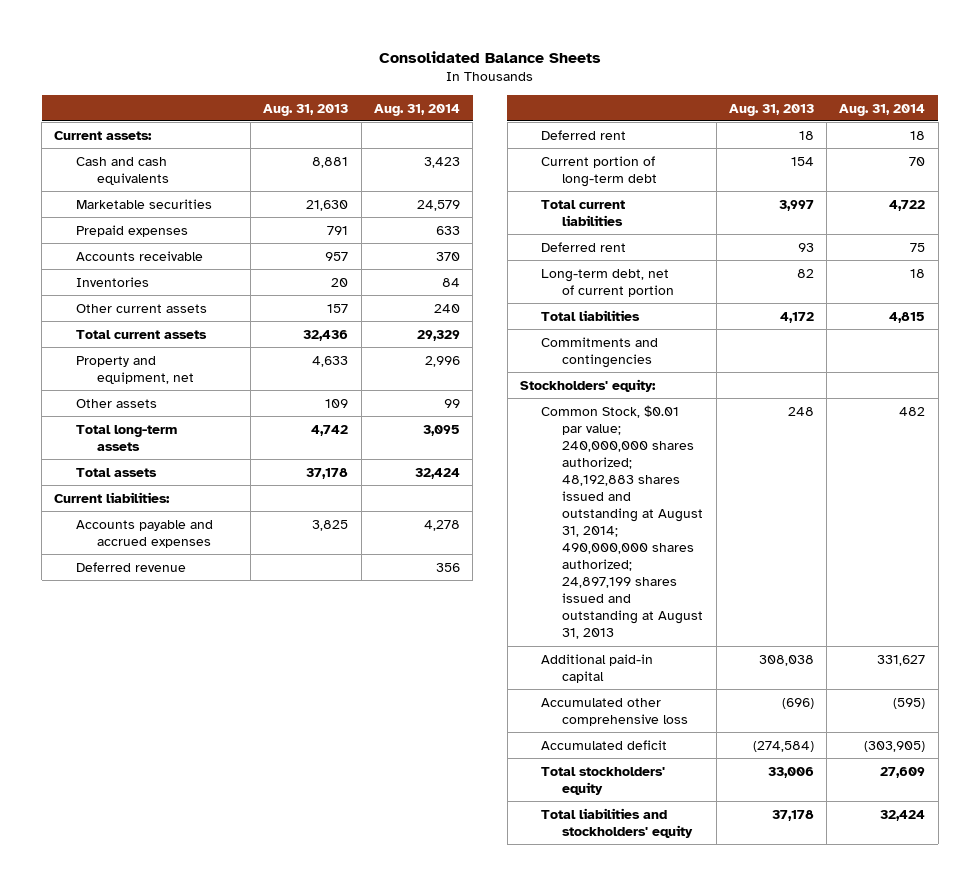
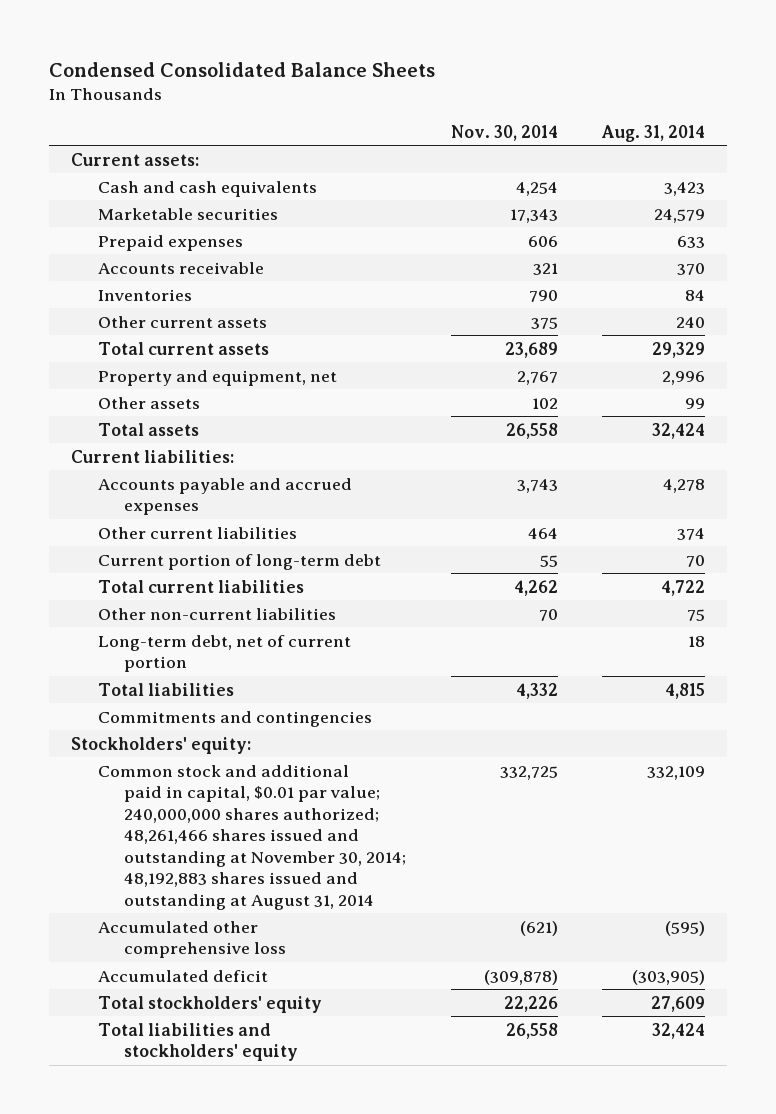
- Consolidated Balance Sheets
+ Condensed Consolidated Balance Sheets
- | Aug. 31, 2013 | Aug. 31, 2014
+ | Nov. 30, 2014 | Aug. 31, 2014
- Total long-term assets | 4,742 | 3,095
- Deferred revenue | | 356
- Deferred rent | 18 | 18
+ Other current liabilities | 464 | 374
- Deferred rent | 93 | 75
+ Other non-current liabilities | 70 | 75
- Common Stock, $0.01 par value; 240,000,000 shares authorized; 48,192,883 shares issued and outstanding at August 31, 2014; 490,000,000 shares authorized; 24,897,199 shares issued and outstanding at August 31, 2013 | 248 | 482
- Additional paid-in capital | 308,038 | 331,627
+ Common stock and additional paid in capital, $0.01 par value; 240,000,000 shares authorized; 48,261,466 shares issued and outstanding at November 30, 2014; 48,192,883 shares issued and outstanding at August 31, 2014 | 332,725 | 332,109

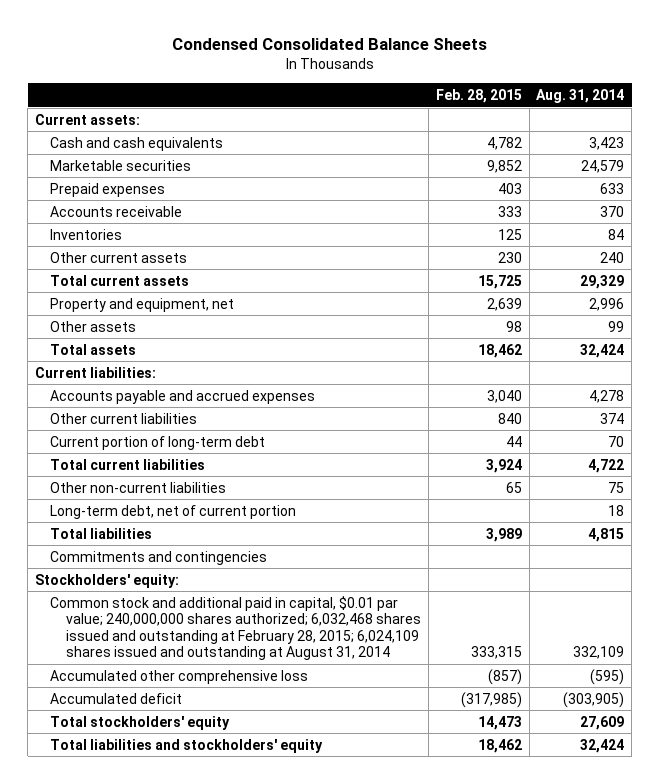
- | Nov. 30, 2014 | Aug. 31, 2014
+ | Feb. 28, 2015 | Aug. 31, 2014
- Common stock and additional paid in capital, $0.01 par value; 240,000,000 shares authorized; 48,261,466 shares issued and outstanding at November 30, 2014; 48,192,883 shares issued and outstanding at August 31, 2014 | 332,725 | 332,109
+ Common stock and additional paid in capital, $0.01 par value; 240,000,000 shares authorized; 6,032,468 shares issued and outstanding at February 28, 2015; 6,024,109 shares issued and outstanding at August 31, 2014 | 333,315 | 332,109

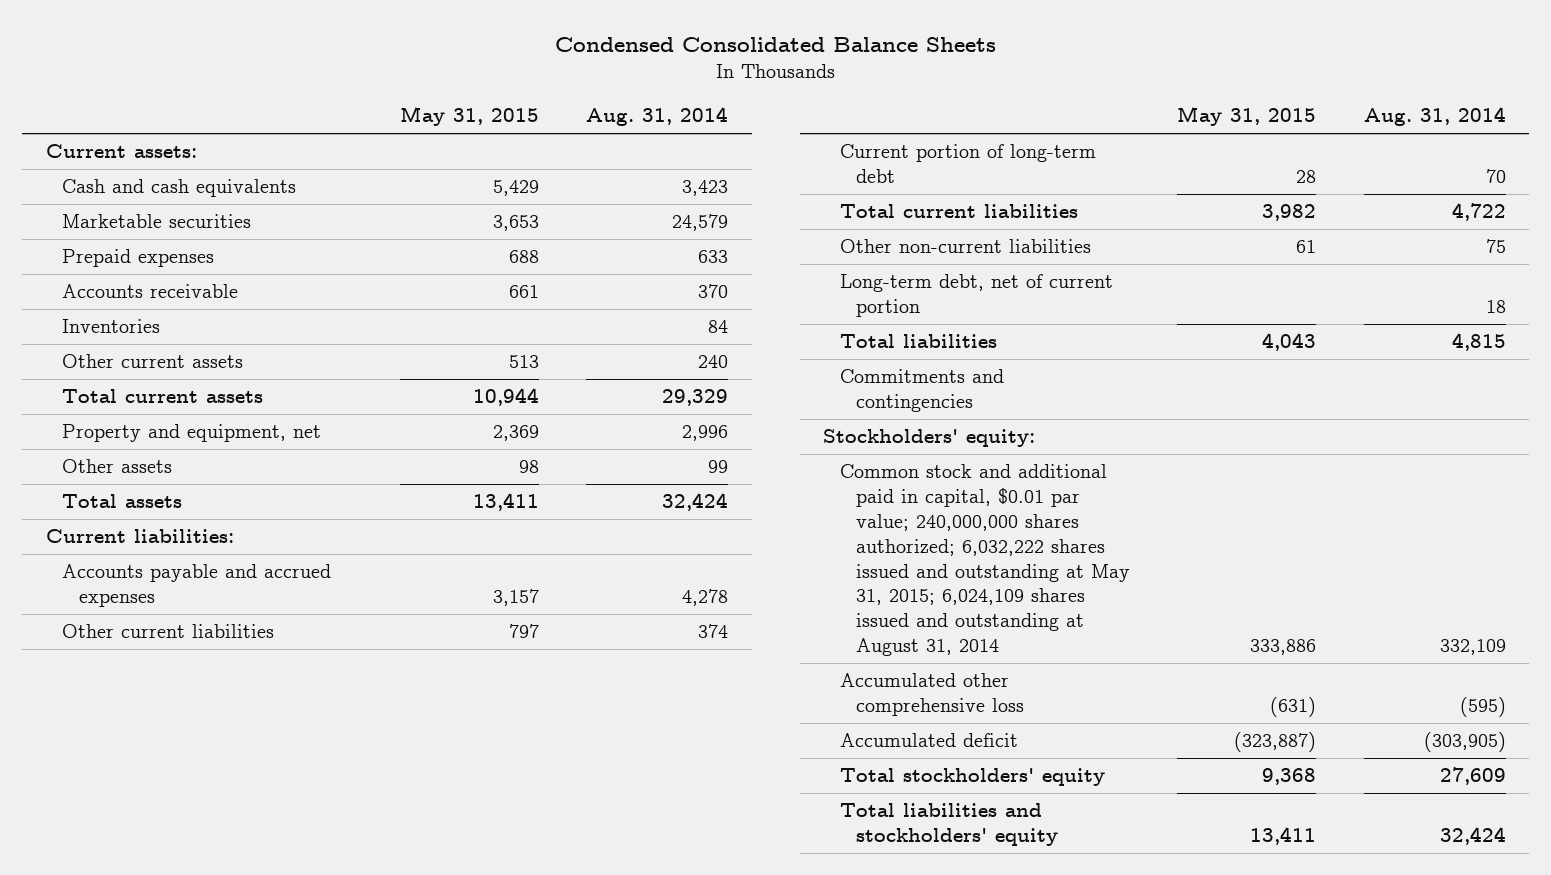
- | Feb. 28, 2015 | Aug. 31, 2014
+ | May 31, 2015 | Aug. 31, 2014
- Common stock and additional paid in capital, $0.01 par value; 240,000,000 shares authorized; 6,032,468 shares issued and outstanding at February 28, 2015; 6,024,109 shares issued and outstanding at August 31, 2014 | 333,315 | 332,109
+ Common stock and additional paid in capital, $0.01 par value; 240,000,000 shares authorized; 6,032,222 shares issued and outstanding at May 31, 2015; 6,024,109 shares issued and outstanding at August 31, 2014 | 333,886 | 332,109

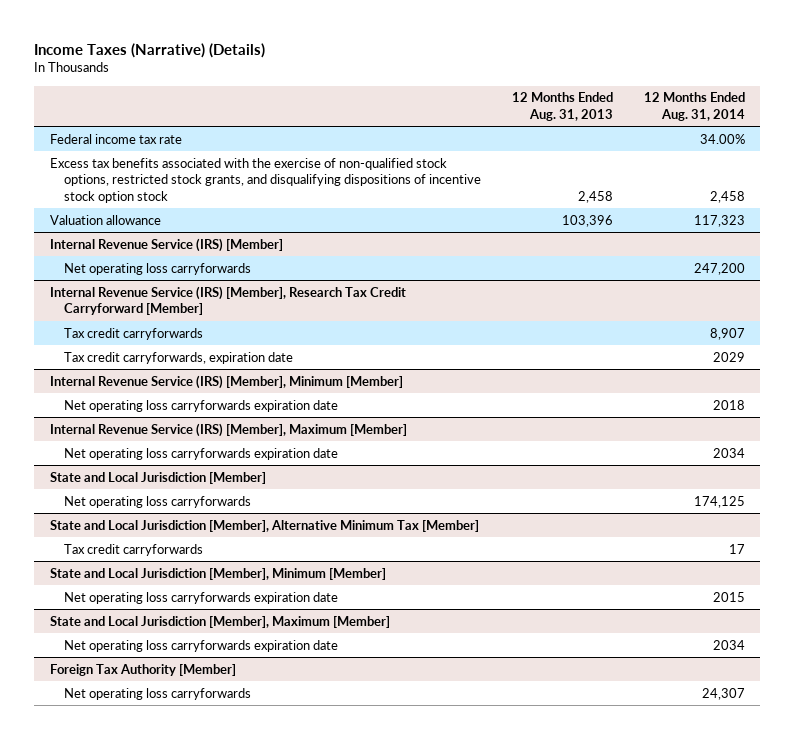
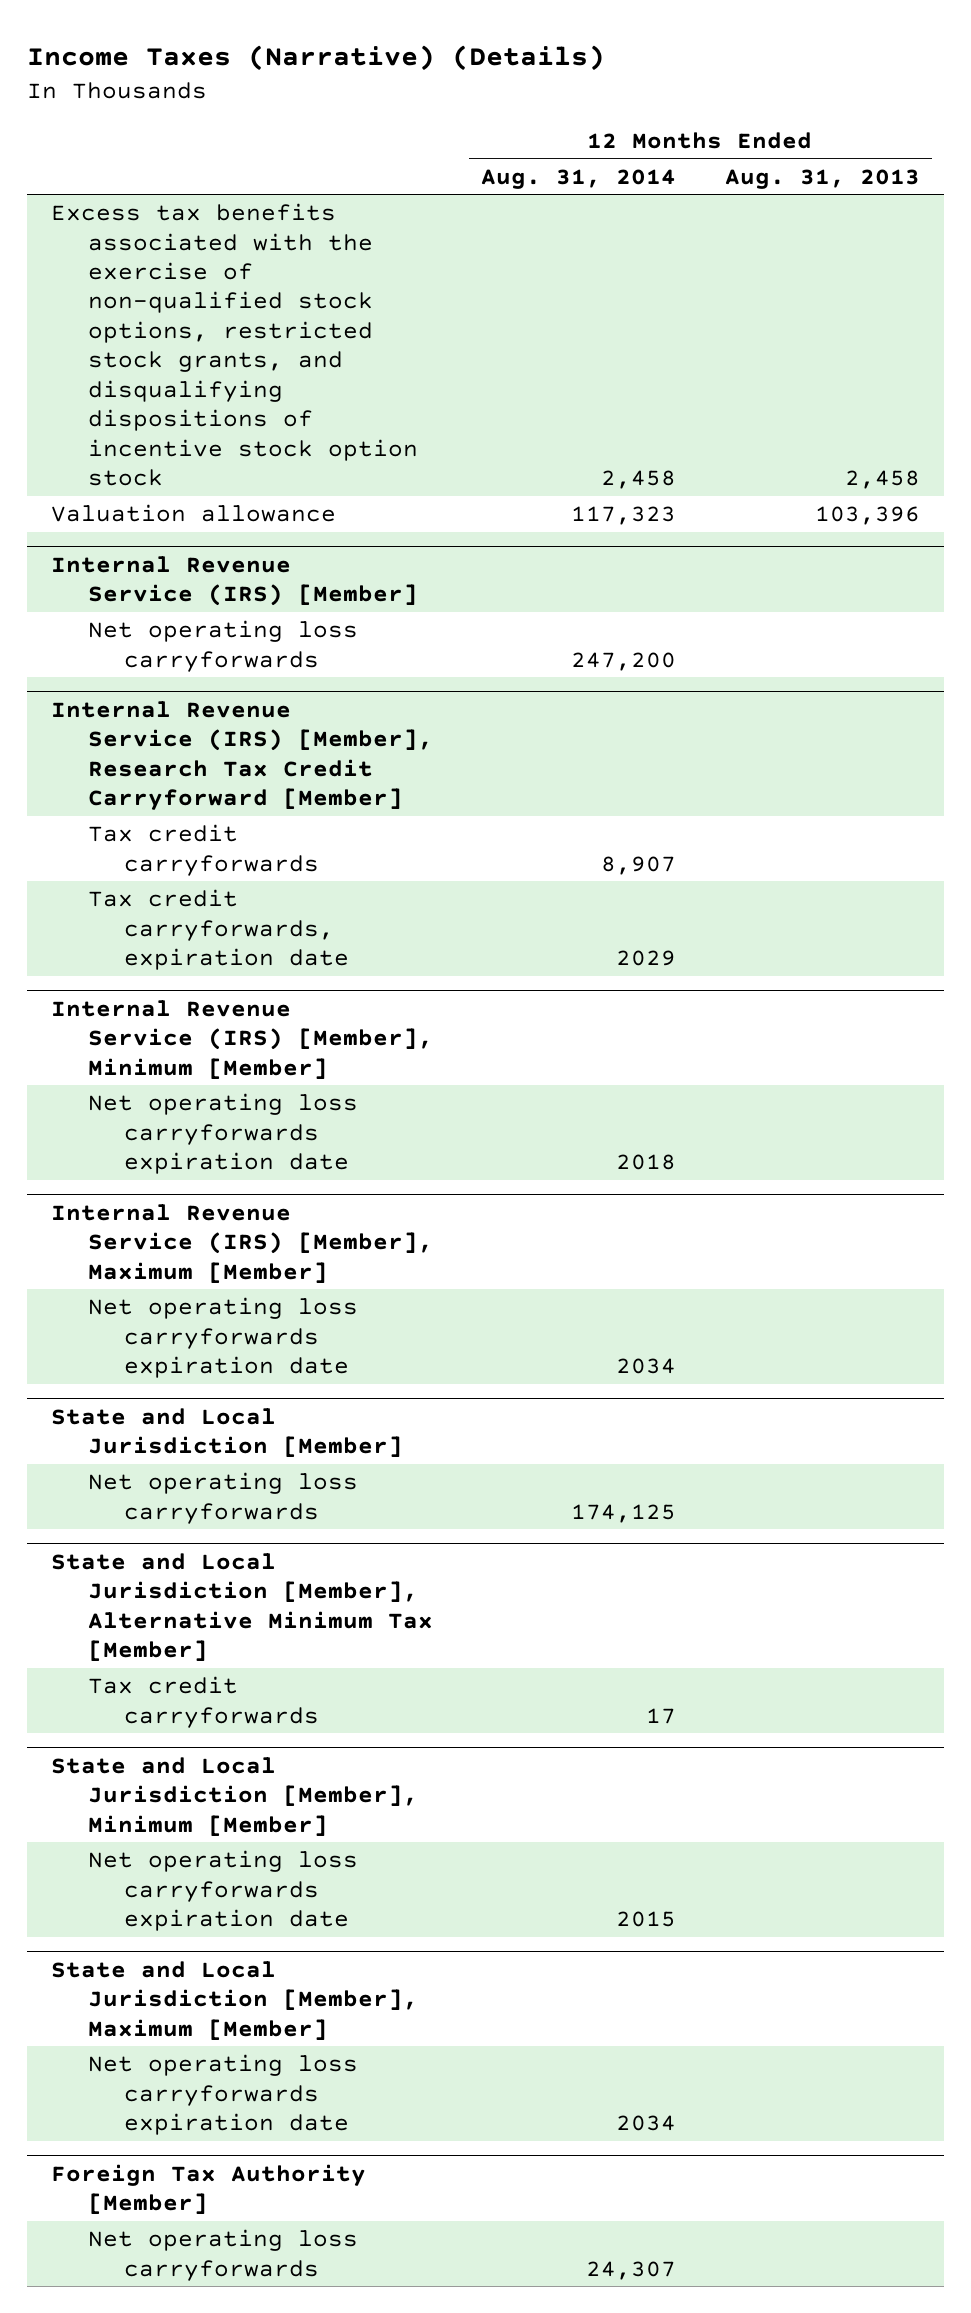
- | 12 Months Ended Aug. 31, 2013 | 12 Months Ended Aug. 31, 2014
+ | 12 Months Ended Aug. 31, 2014 | 12 Months Ended Aug. 31, 2013
- Federal income tax rate | | 34.00%

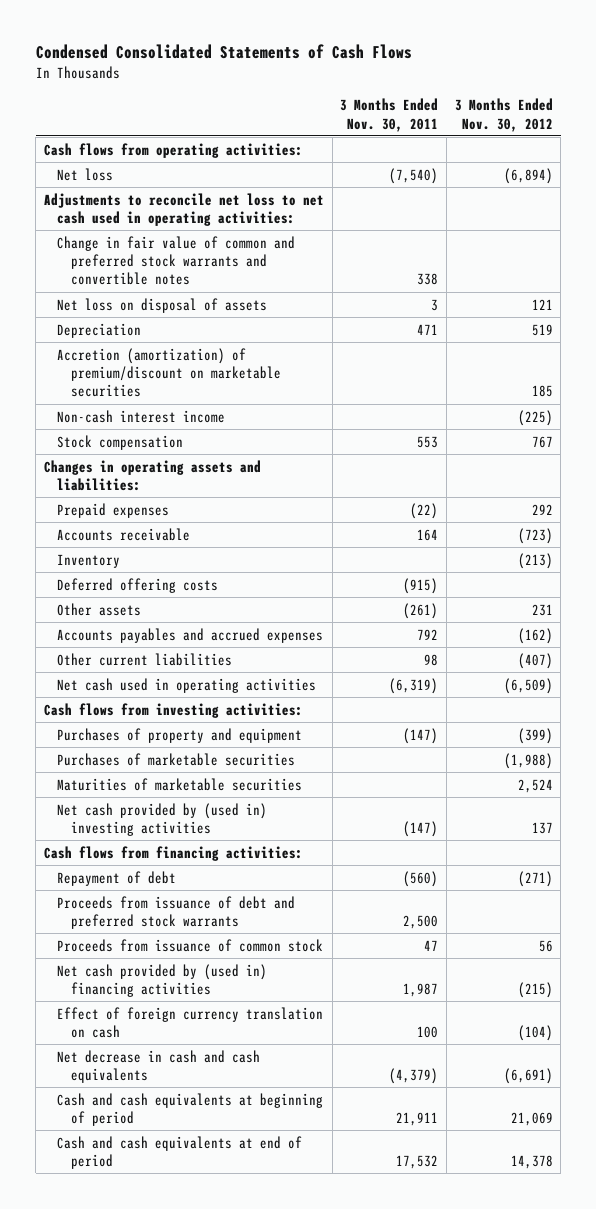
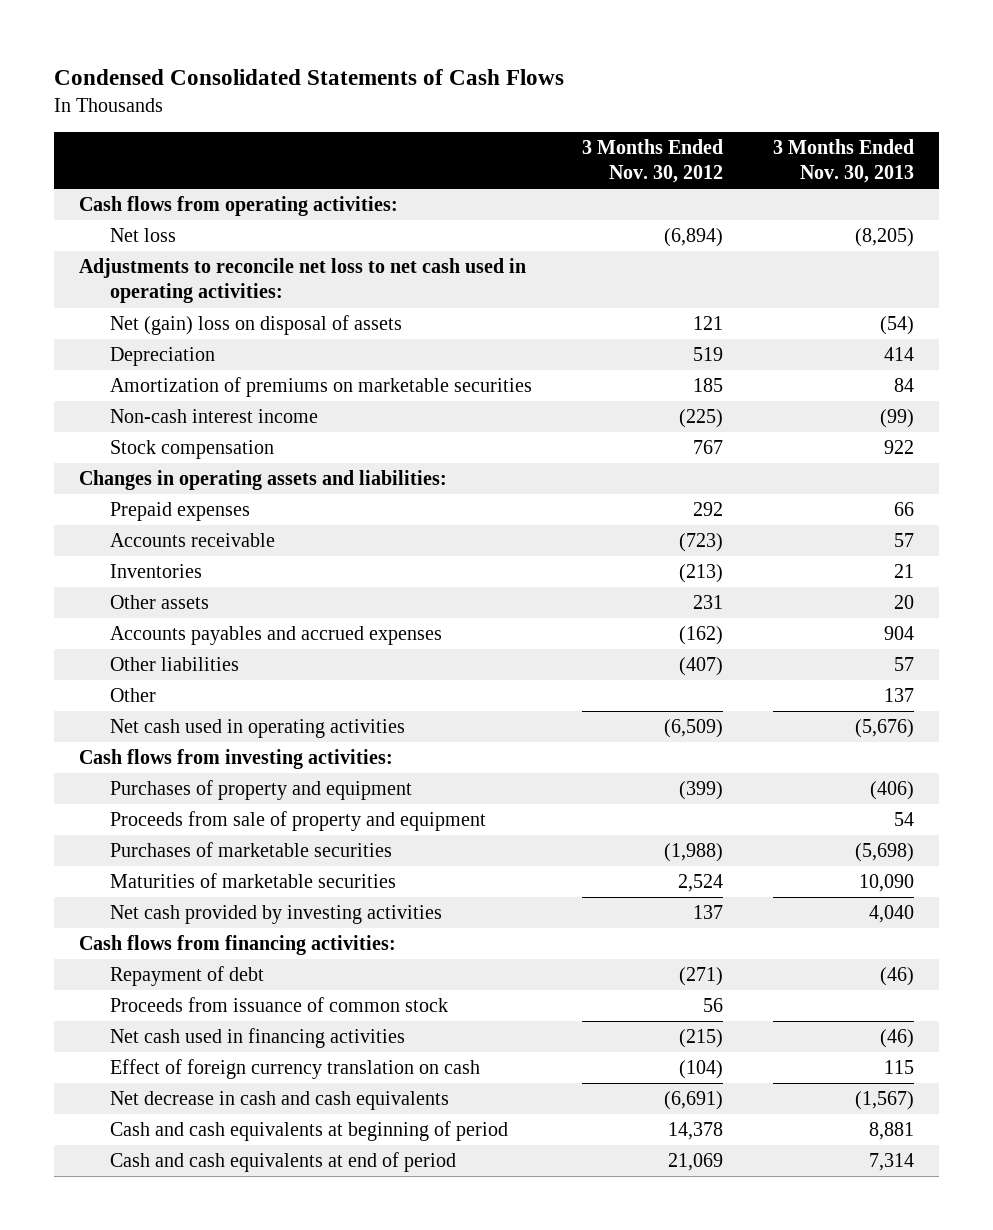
- | 3 Months Ended Nov. 30, 2011 | 3 Months Ended Nov. 30, 2012
+ | 3 Months Ended Nov. 30, 2012 | 3 Months Ended Nov. 30, 2013
- Change in fair value of common and preferred stock warrants and convertible notes | 338 |
- Net loss on disposal of assets | 3 | 121
+ Net (gain) loss on disposal of assets | 121 | (54)
- Accretion (amortization) of premium/discount on marketable securities | | 185
+ Amortization of premiums on marketable securities | 185 | 84
- Inventory | | (213)
- Deferred offering costs | (915) |
+ Inventories | (213) | 21
- Other current liabilities | 98 | (407)
+ Other liabilities | (407) | 57
+ Other | | 137
+ Proceeds from sale of property and equipment | | 54
- Net cash provided by (used in) investing activities | (147) | 137
+ Net cash provided by investing activities | 137 | 4,040
- Proceeds from issuance of debt and preferred stock warrants | 2,500 |
- Net cash provided by (used in) financing activities | 1,987 | (215)
+ Net cash used in financing activities | (215) | (46)
- Cash and cash equivalents at beginning of period | 21,911 | 21,069
- Cash and cash equivalents at end of period | 17,532 | 14,378
+ Cash and cash equivalents at beginning of period | 14,378 | 8,881
+ Cash and cash equivalents at end of period | 21,069 | 7,314

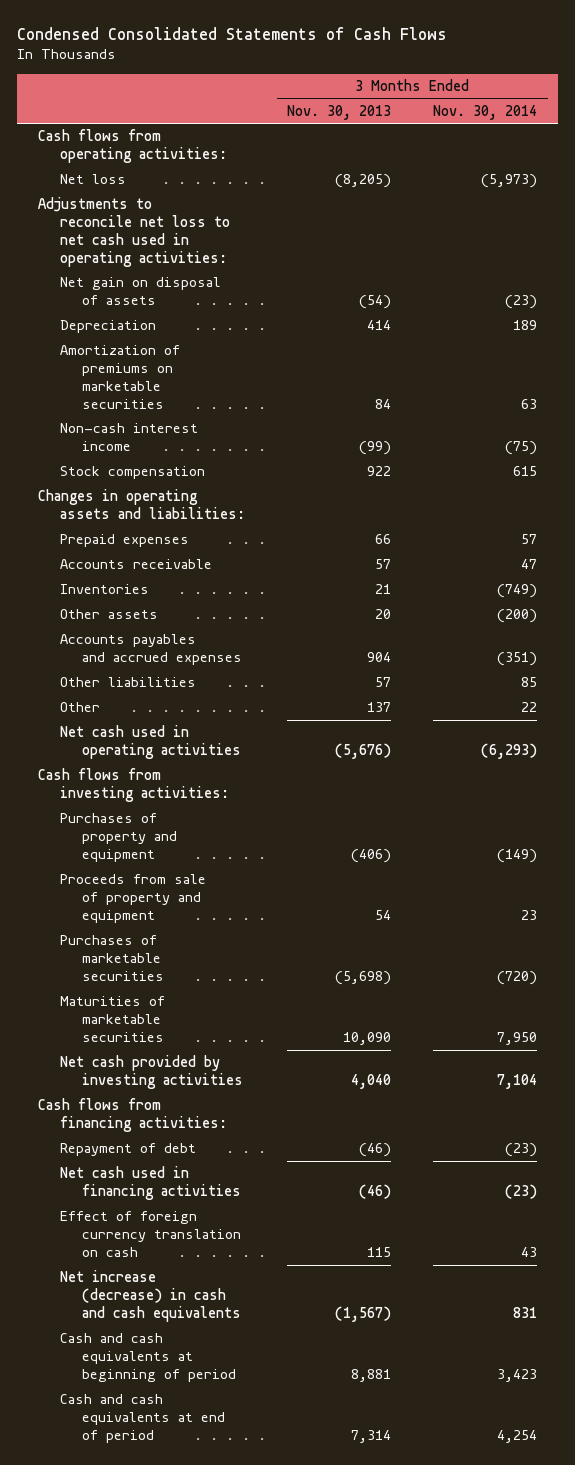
- | 3 Months Ended Nov. 30, 2012 | 3 Months Ended Nov. 30, 2013
+ | 3 Months Ended Nov. 30, 2013 | 3 Months Ended Nov. 30, 2014
- Net (gain) loss on disposal of assets | 121 | (54)
+ Net gain on disposal of assets | (54) | (23)
- Proceeds from issuance of common stock | 56 |
- Net decrease in cash and cash equivalents | (6,691) | (1,567)
+ Net increase (decrease) in cash and cash equivalents | (1,567) | 831

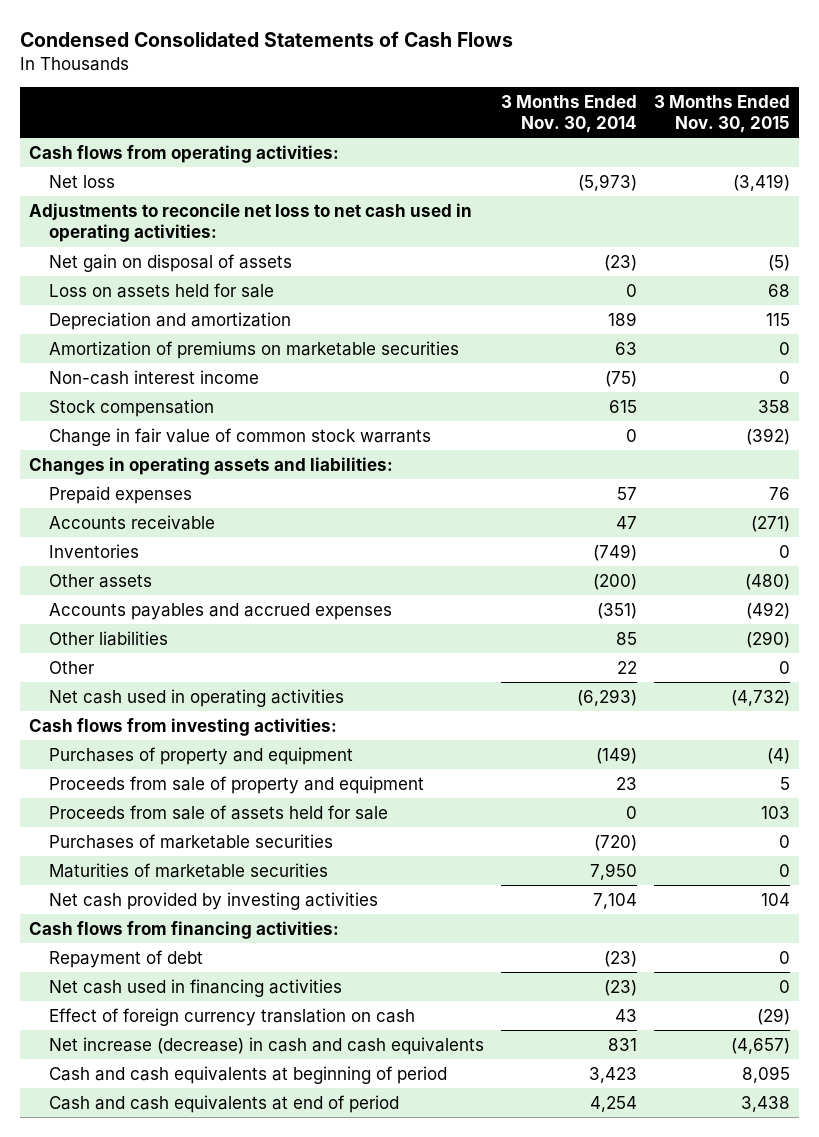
- | 3 Months Ended Nov. 30, 2013 | 3 Months Ended Nov. 30, 2014
+ | 3 Months Ended Nov. 30, 2014 | 3 Months Ended Nov. 30, 2015
- Depreciation | 414 | 189
+ Loss on assets held for sale | 0 | 68
+ Depreciation and amortization | 189 | 115
+ Change in fair value of common stock warrants | 0 | (392)
+ Proceeds from sale of assets held for sale | 0 | 103

